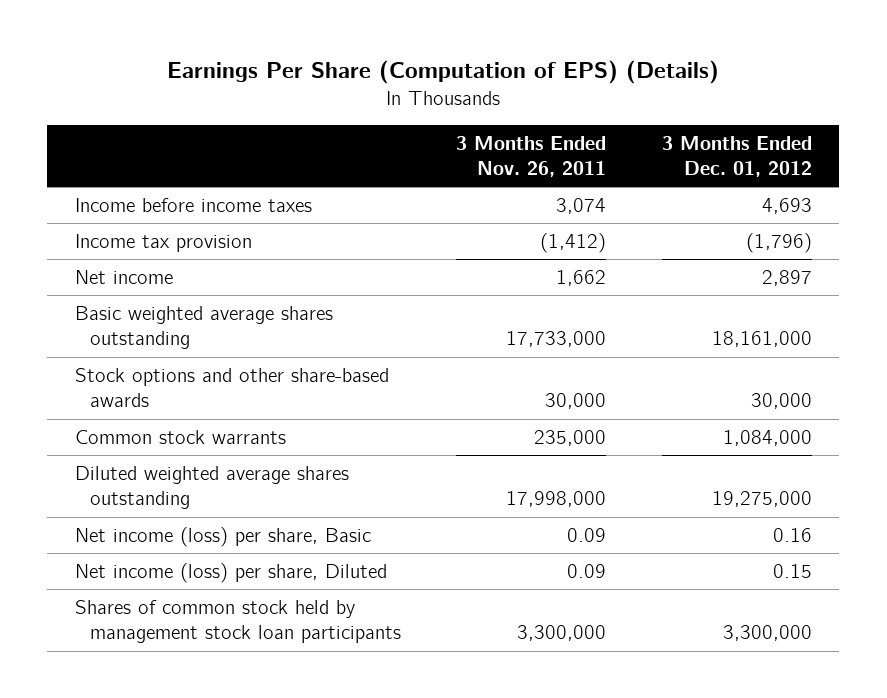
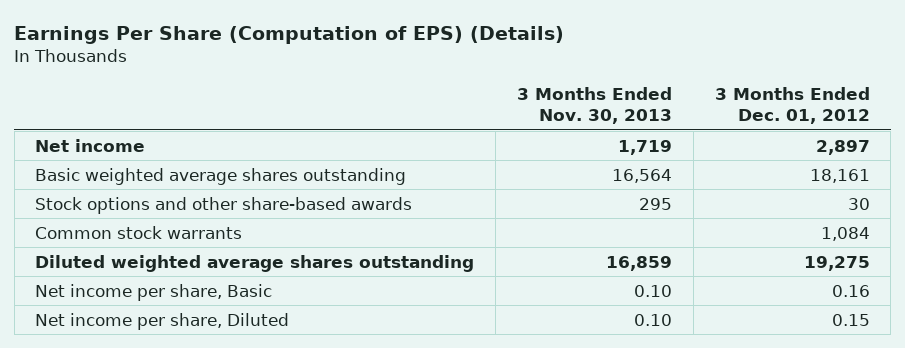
- | 3 Months Ended Nov. 26, 2011 | 3 Months Ended Dec. 01, 2012
+ | 3 Months Ended Nov. 30, 2013 | 3 Months Ended Dec. 01, 2012
- Income before income taxes | 3,074 | 4,693
- Income tax provision | (1,412) | (1,796)
- Basic weighted average shares outstanding | 17,733,000 | 18,161,000
- Stock options and other share-based awards | 30,000 | 30,000
- Common stock warrants | 235,000 | 1,084,000
- Diluted weighted average shares outstanding | 17,998,000 | 19,275,000
- Net income (loss) per share, Basic | 0.09 | 0.16
- Net income (loss) per share, Diluted | 0.09 | 0.15
- Shares of common stock held by management stock loan participants | 3,300,000 | 3,300,000
+ Basic weighted average shares outstanding | 16,564 | 18,161
+ Stock options and other share-based awards | 295 | 30
+ Common stock warrants | | 1,084
+ Diluted weighted average shares outstanding | 16,859 | 19,275
+ Net income per share, Basic | 0.10 | 0.16
+ Net income per share, Diluted | 0.10 | 0.15

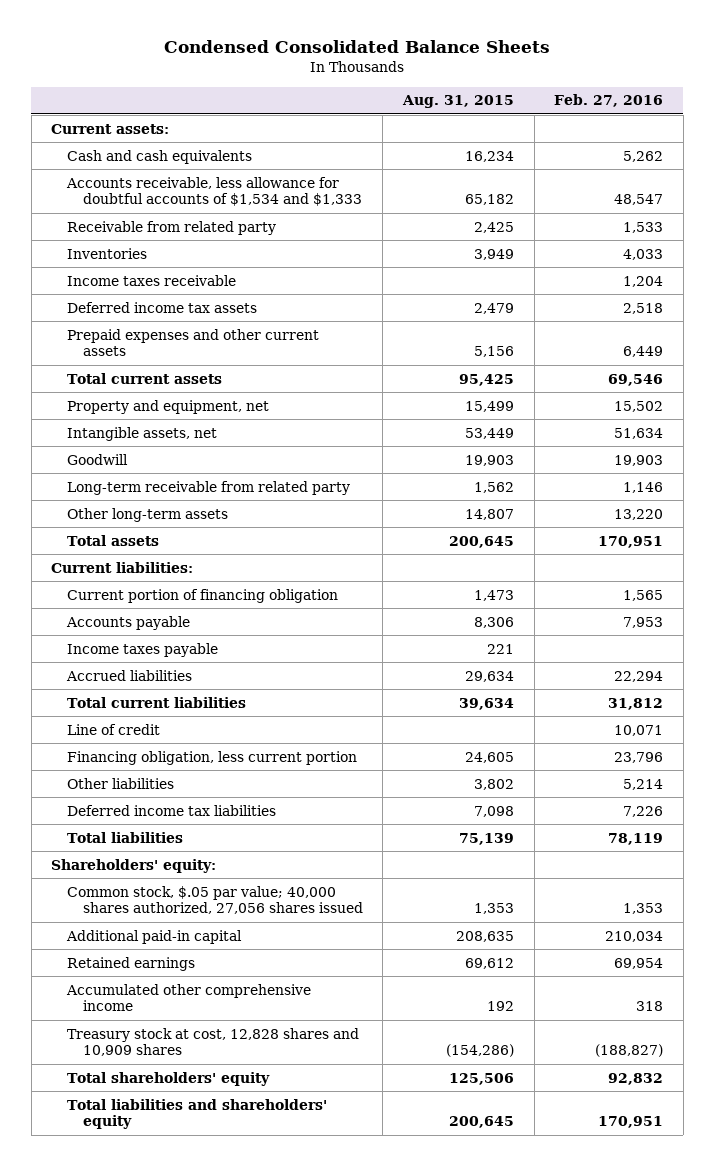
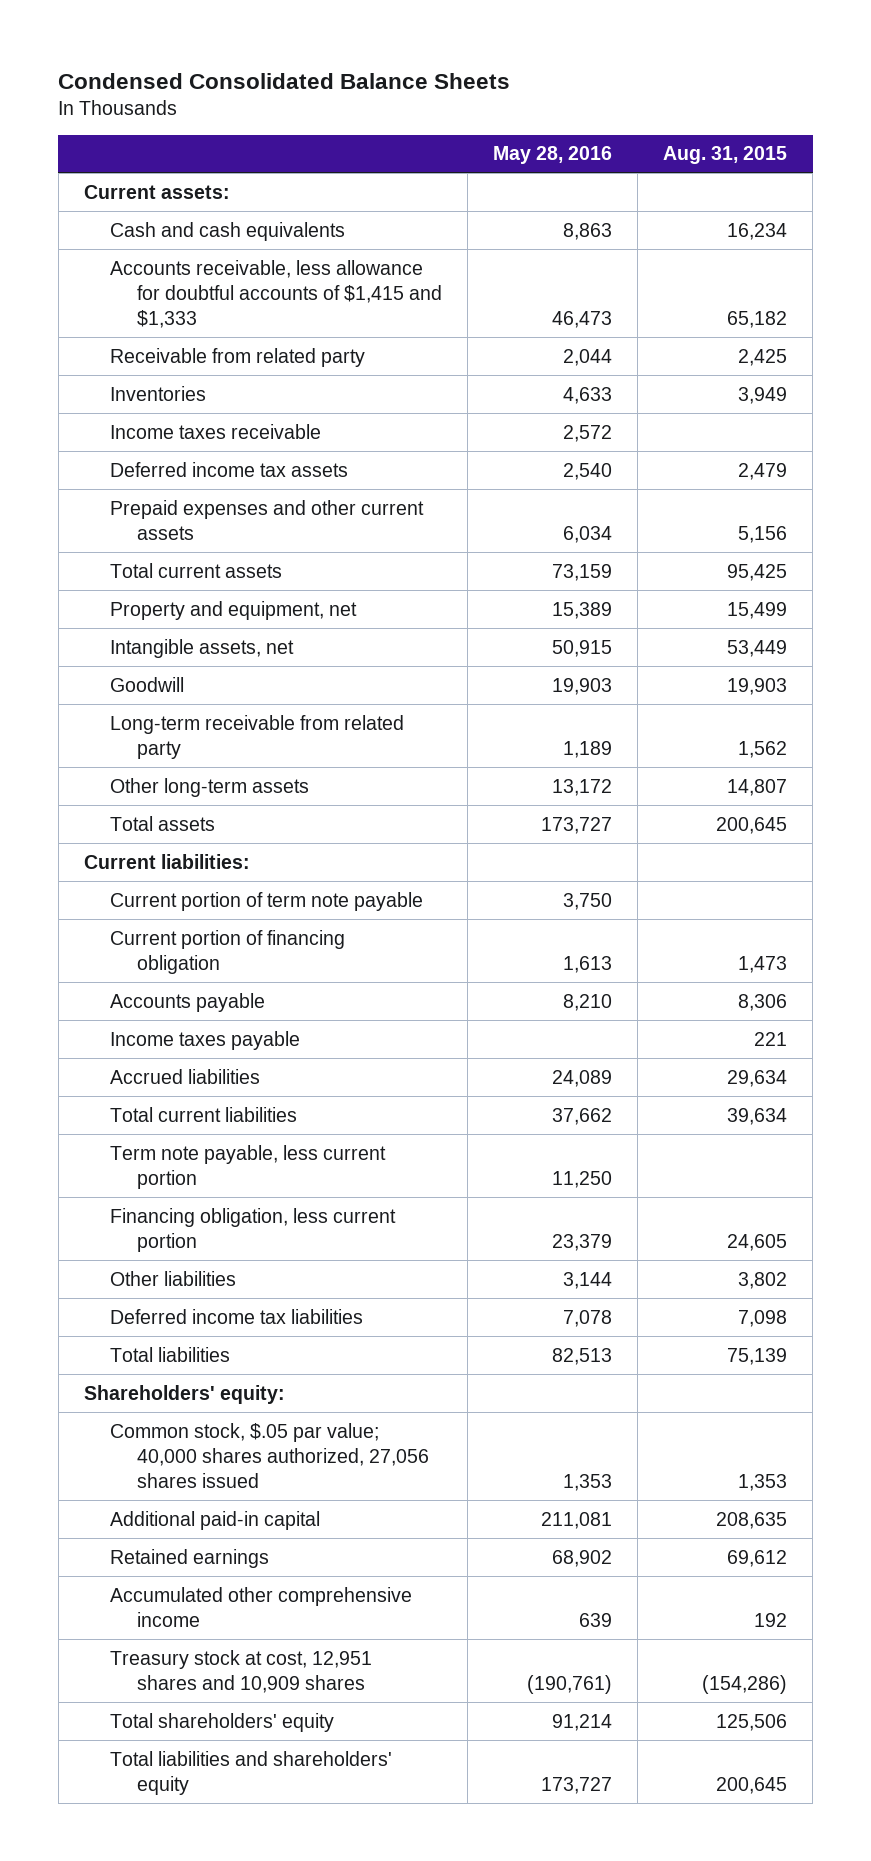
- | Aug. 31, 2015 | Feb. 27, 2016
+ | May 28, 2016 | Aug. 31, 2015
- Accounts receivable, less allowance for doubtful accounts of $1,534 and $1,333 | 65,182 | 48,547
+ Accounts receivable, less allowance for doubtful accounts of $1,415 and $1,333 | 46,473 | 65,182
+ Current portion of term note payable | 3,750 |
- Line of credit | | 10,071
+ Term note payable, less current portion | 11,250 |
- Treasury stock at cost, 12,828 shares and 10,909 shares | (154,286) | (188,827)
+ Treasury stock at cost, 12,951 shares and 10,909 shares | (190,761) | (154,286)

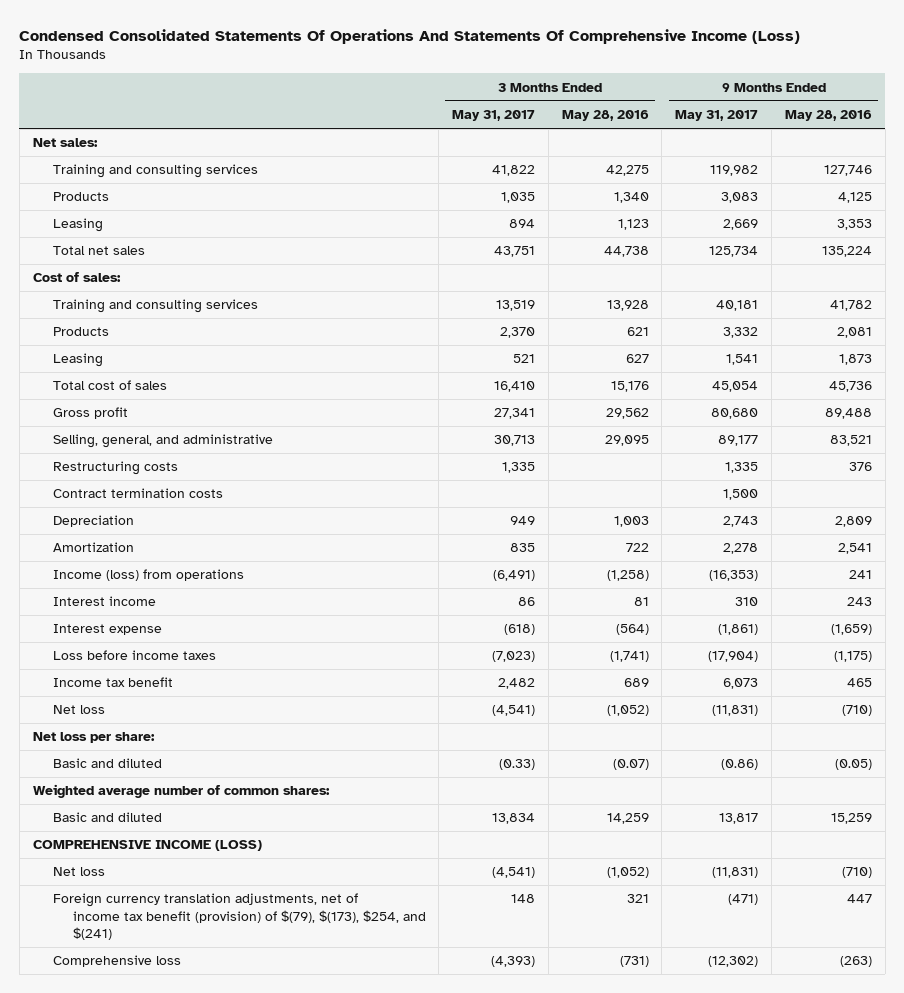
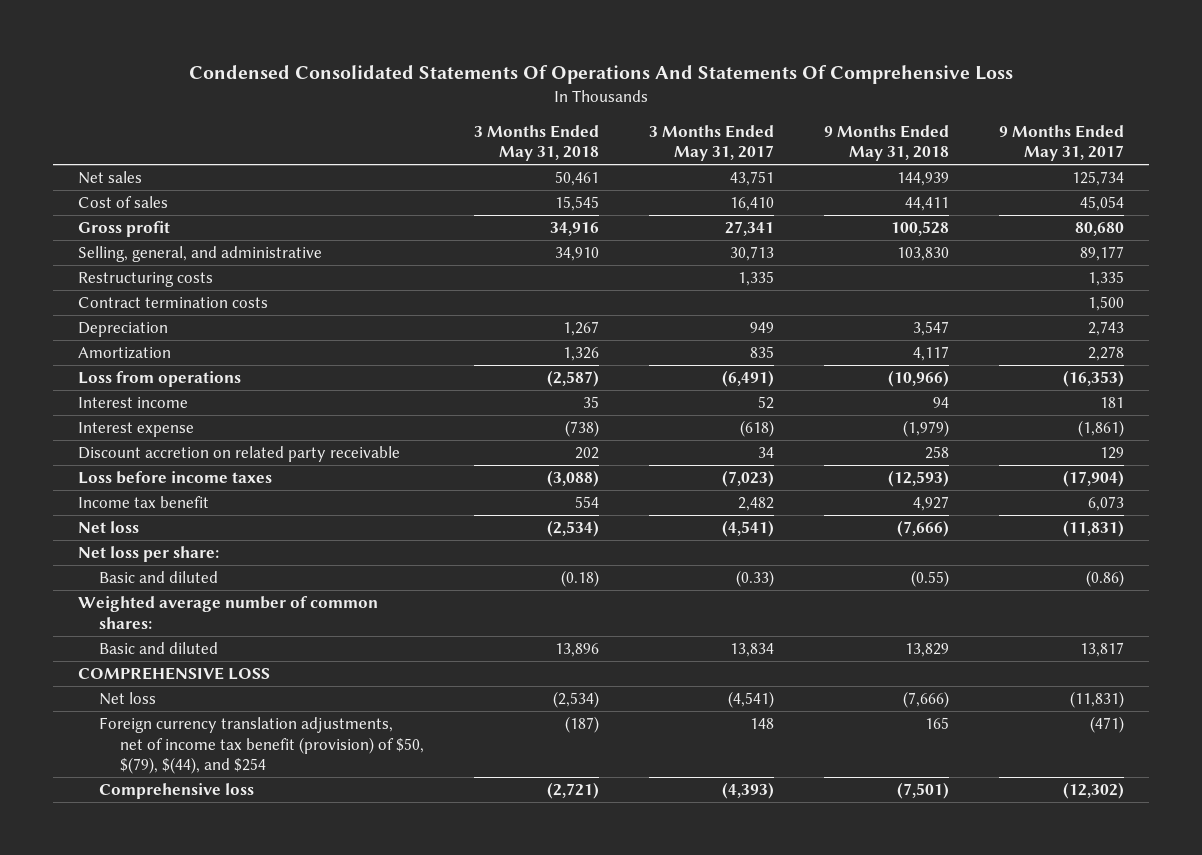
- Condensed Consolidated Statements Of Operations And Statements Of Comprehensive Income (Loss)
+ Condensed Consolidated Statements Of Operations And Statements Of Comprehensive Loss
- | 3 Months Ended May 31, 2017 | 3 Months Ended May 28, 2016 | 9 Months Ended May 31, 2017 | 9 Months Ended May 28, 2016
+ | 3 Months Ended May 31, 2018 | 3 Months Ended May 31, 2017 | 9 Months Ended May 31, 2018 | 9 Months Ended May 31, 2017
- Net sales:
- Training and consulting services | 41,822 | 42,275 | 119,982 | 127,746
- Products | 1,035 | 1,340 | 3,083 | 4,125
- Leasing | 894 | 1,123 | 2,669 | 3,353
- Total net sales | 43,751 | 44,738 | 125,734 | 135,224
- Cost of sales:
- Training and consulting services | 13,519 | 13,928 | 40,181 | 41,782
- Products | 2,370 | 621 | 3,332 | 2,081
- Leasing | 521 | 627 | 1,541 | 1,873
- Total cost of sales | 16,410 | 15,176 | 45,054 | 45,736
+ Net sales | 50,461 | 43,751 | 144,939 | 125,734
+ Cost of sales | 15,545 | 16,410 | 44,411 | 45,054
- Income (loss) from operations | (6,491) | (1,258) | (16,353) | 241
- Interest income | 86 | 81 | 310 | 243
+ Loss from operations | (2,587) | (6,491) | (10,966) | (16,353)
+ Interest income | 35 | 52 | 94 | 181
+ Discount accretion on related party receivable | 202 | 34 | 258 | 129
- COMPREHENSIVE INCOME (LOSS)
+ COMPREHENSIVE LOSS
- Foreign currency translation adjustments, net of income tax benefit (provision) of $(79), $(173), $254, and $(241) | 148 | 321 | (471) | 447
+ Foreign currency translation adjustments, net of income tax benefit (provision) of $50, $(79), $(44), and $254 | (187) | 148 | 165 | (471)

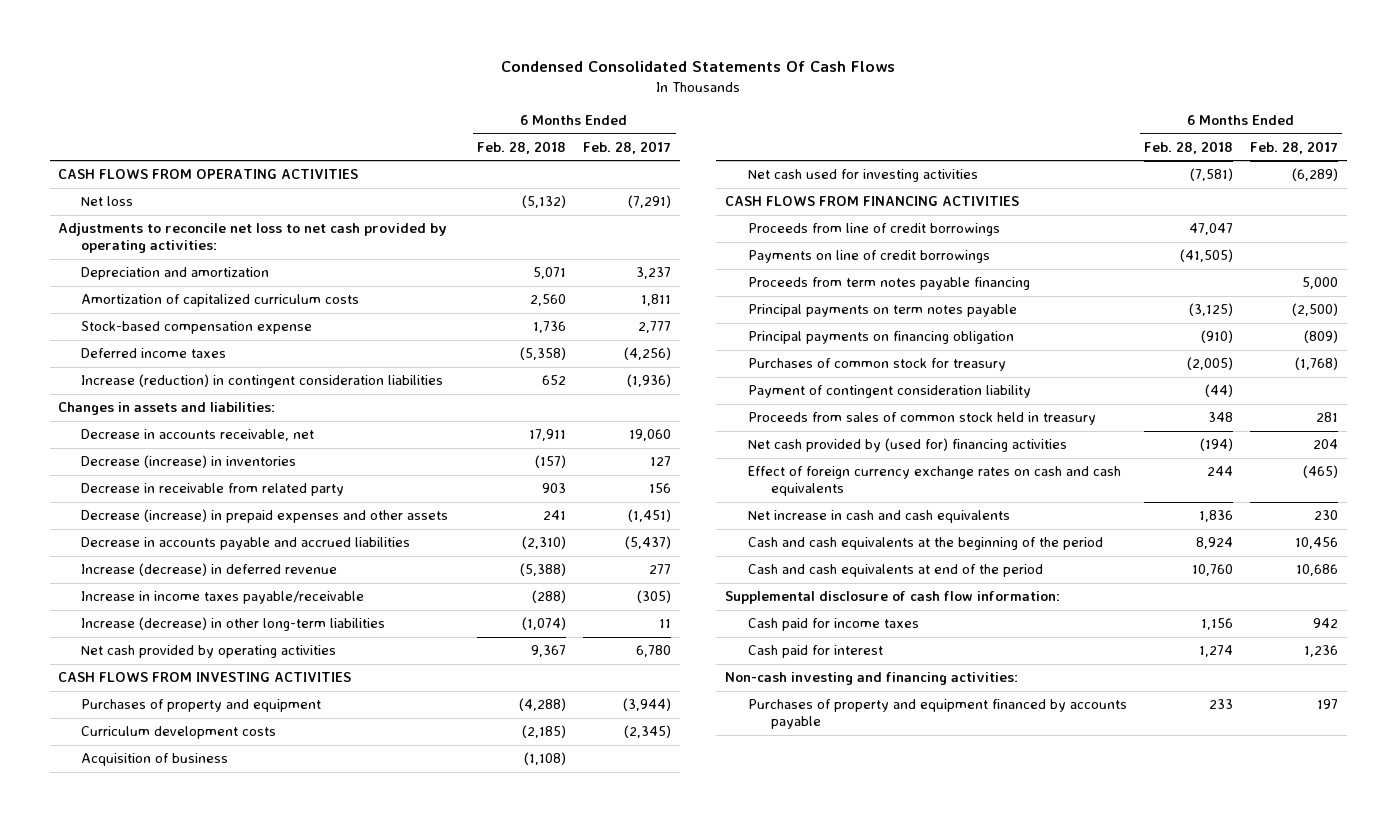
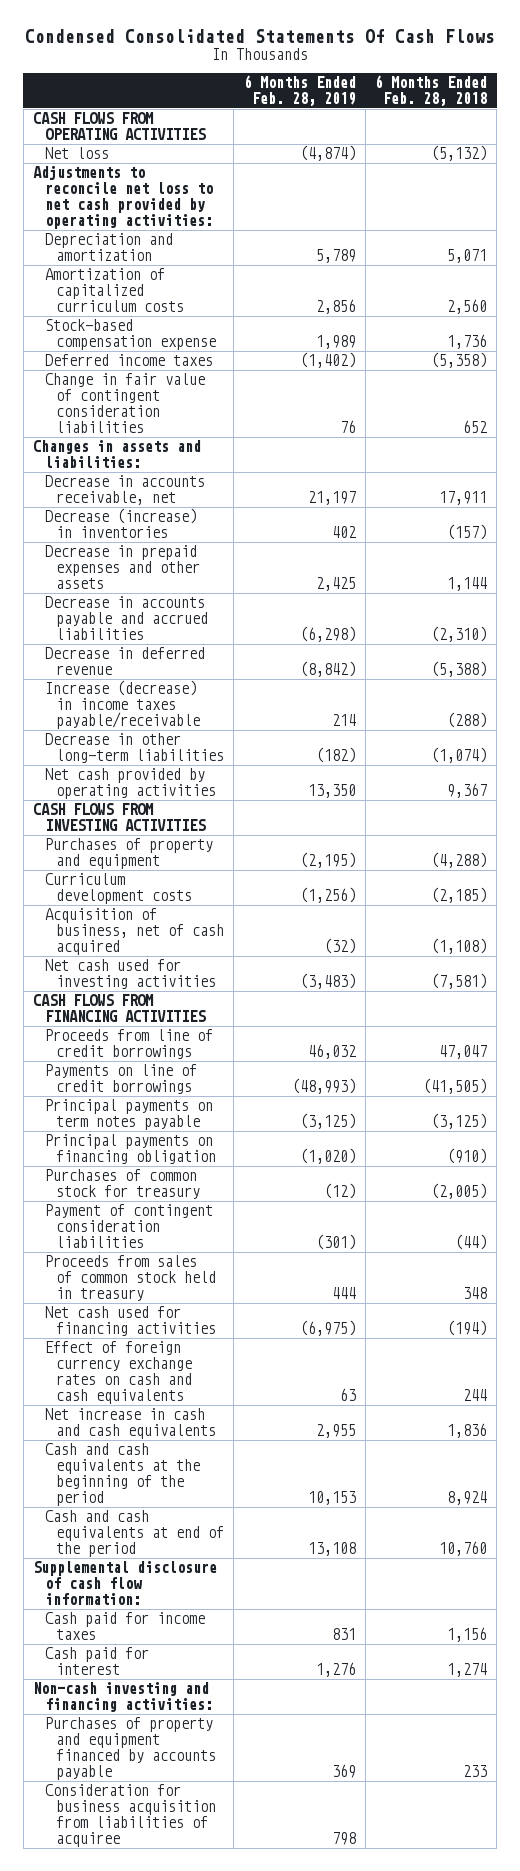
- | 6 Months Ended Feb. 28, 2018 | 6 Months Ended Feb. 28, 2017
+ | 6 Months Ended Feb. 28, 2019 | 6 Months Ended Feb. 28, 2018
- Increase (reduction) in contingent consideration liabilities | 652 | (1,936)
+ Change in fair value of contingent consideration liabilities | 76 | 652
- Decrease in receivable from related party | 903 | 156
- Decrease (increase) in prepaid expenses and other assets | 241 | (1,451)
+ Decrease in prepaid expenses and other assets | 2,425 | 1,144
- Increase (decrease) in deferred revenue | (5,388) | 277
- Increase in income taxes payable/receivable | (288) | (305)
- Increase (decrease) in other long-term liabilities | (1,074) | 11
+ Decrease in deferred revenue | (8,842) | (5,388)
+ Increase (decrease) in income taxes payable/receivable | 214 | (288)
+ Decrease in other long-term liabilities | (182) | (1,074)
- Acquisition of business | (1,108) |
+ Acquisition of business, net of cash acquired | (32) | (1,108)
- Proceeds from term notes payable financing | | 5,000
- Payment of contingent consideration liability | (44) |
+ Payment of contingent consideration liabilities | (301) | (44)
- Net cash provided by (used for) financing activities | (194) | 204
+ Net cash used for financing activities | (6,975) | (194)
+ Consideration for business acquisition from liabilities of acquiree | 798 |

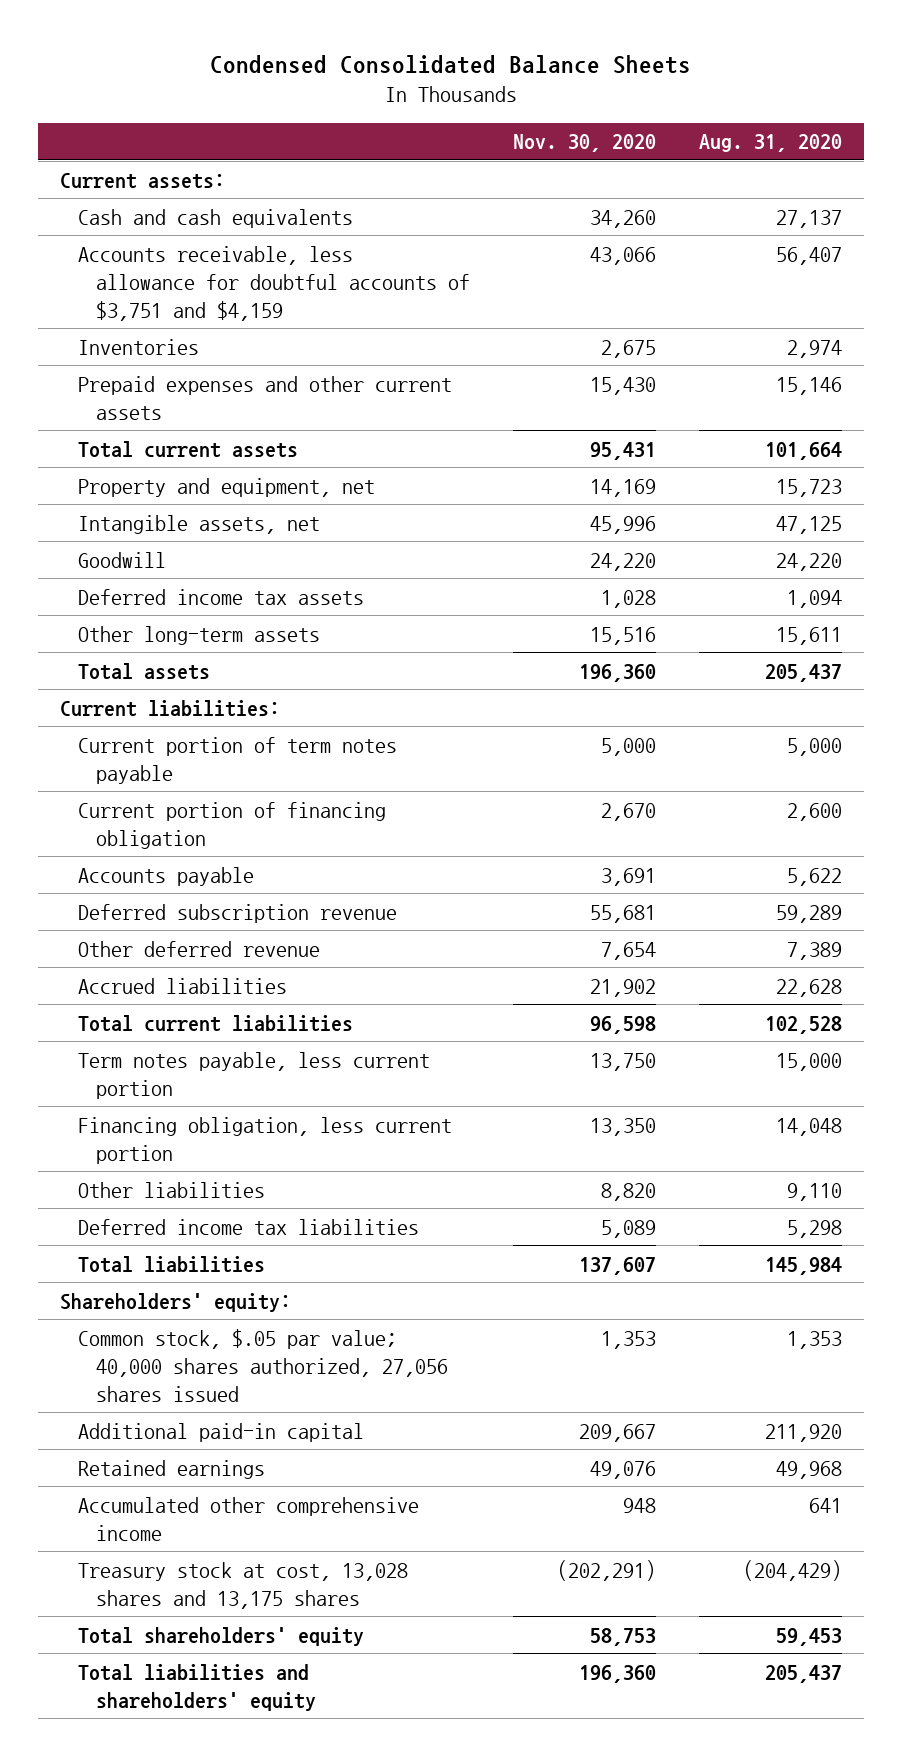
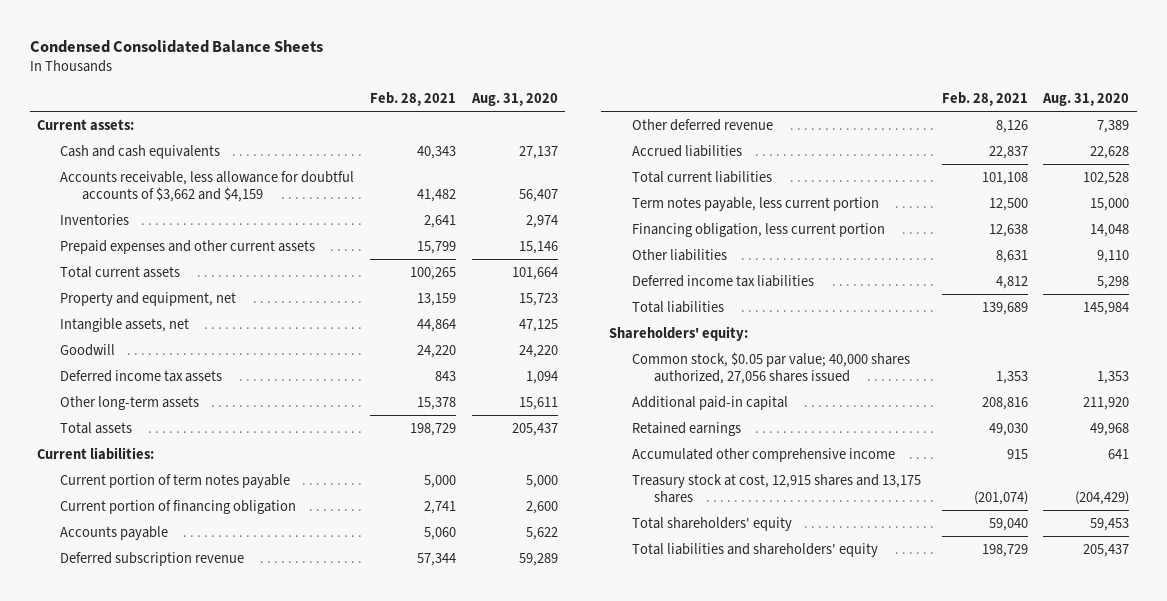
- | Nov. 30, 2020 | Aug. 31, 2020
+ | Feb. 28, 2021 | Aug. 31, 2020
- Accounts receivable, less allowance for doubtful accounts of $3,751 and $4,159 | 43,066 | 56,407
+ Accounts receivable, less allowance for doubtful accounts of $3,662 and $4,159 | 41,482 | 56,407
- Common stock, $.05 par value; 40,000 shares authorized, 27,056 shares issued | 1,353 | 1,353
+ Common stock, $0.05 par value; 40,000 shares authorized, 27,056 shares issued | 1,353 | 1,353
- Treasury stock at cost, 13,028 shares and 13,175 shares | (202,291) | (204,429)
+ Treasury stock at cost, 12,915 shares and 13,175 shares | (201,074) | (204,429)

